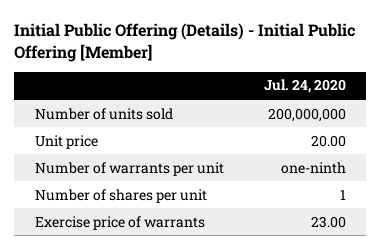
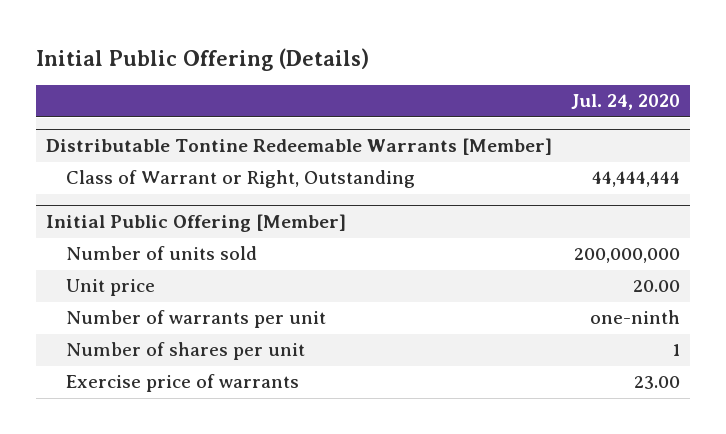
- Initial Public Offering (Details) - Initial Public Offering [Member]
+ Initial Public Offering (Details)
+ Distributable Tontine Redeemable Warrants [Member]
+ Class of Warrant or Right, Outstanding | 44,444,444
+ Initial Public Offering [Member]

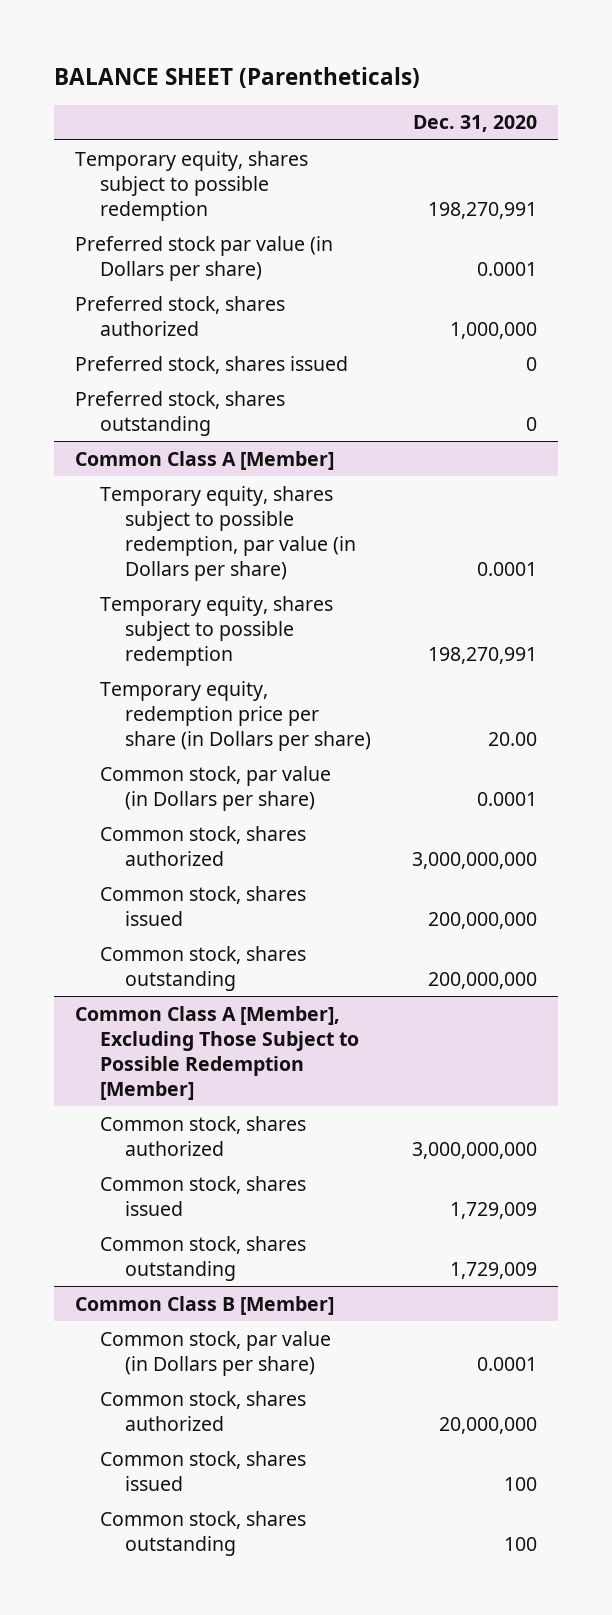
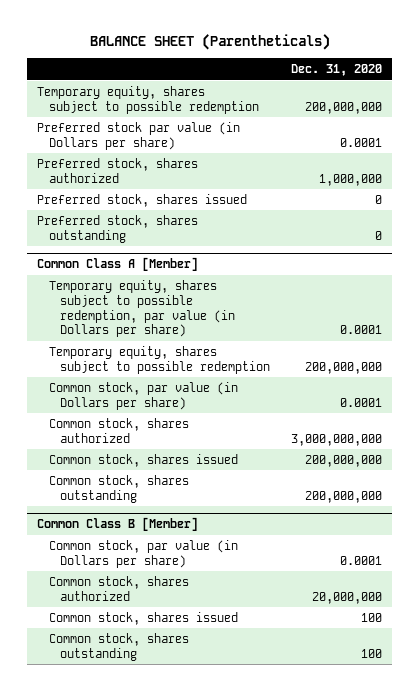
- Temporary equity, shares subject to possible redemption | 198,270,991
+ Temporary equity, shares subject to possible redemption | 200,000,000
@ Common Class A [Member]
- Temporary equity, shares subject to possible redemption | 198,270,991
- Temporary equity, redemption price per share (in Dollars per share) | 20.00
+ Temporary equity, shares subject to possible redemption | 200,000,000
- Common Class A [Member], Excluding Those Subject to Possible Redemption [Member]
- Common stock, shares authorized | 3,000,000,000
- Common stock, shares issued | 1,729,009
- Common stock, shares outstanding | 1,729,009

